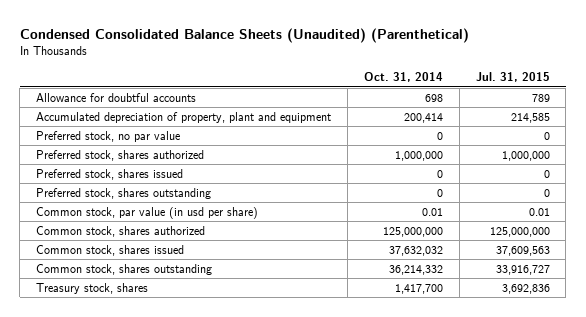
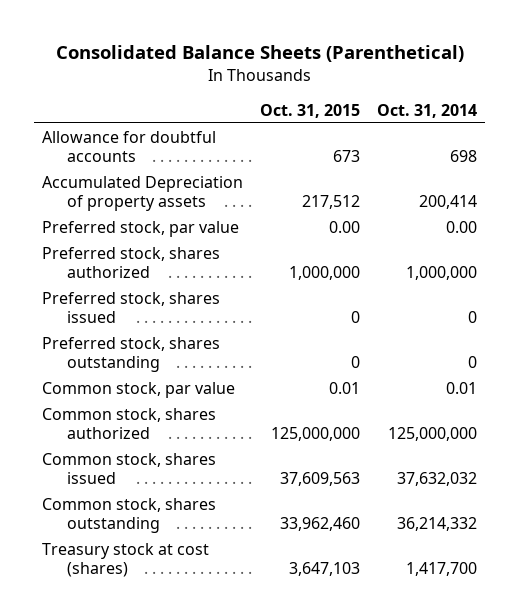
- Condensed Consolidated Balance Sheets (Unaudited) (Parenthetical)
+ Consolidated Balance Sheets (Parenthetical)
- | Oct. 31, 2014 | Jul. 31, 2015
+ | Oct. 31, 2015 | Oct. 31, 2014
- Accumulated depreciation of property, plant and equipment | 200,414 | 214,585
- Preferred stock, no par value | 0 | 0
+ Accumulated Depreciation of property assets | 217,512 | 200,414
+ Preferred stock, par value | 0.00 | 0.00
- Common stock, par value (in usd per share) | 0.01 | 0.01
+ Common stock, par value | 0.01 | 0.01
- Treasury stock, shares | 1,417,700 | 3,692,836
+ Treasury stock at cost (shares) | 3,647,103 | 1,417,700

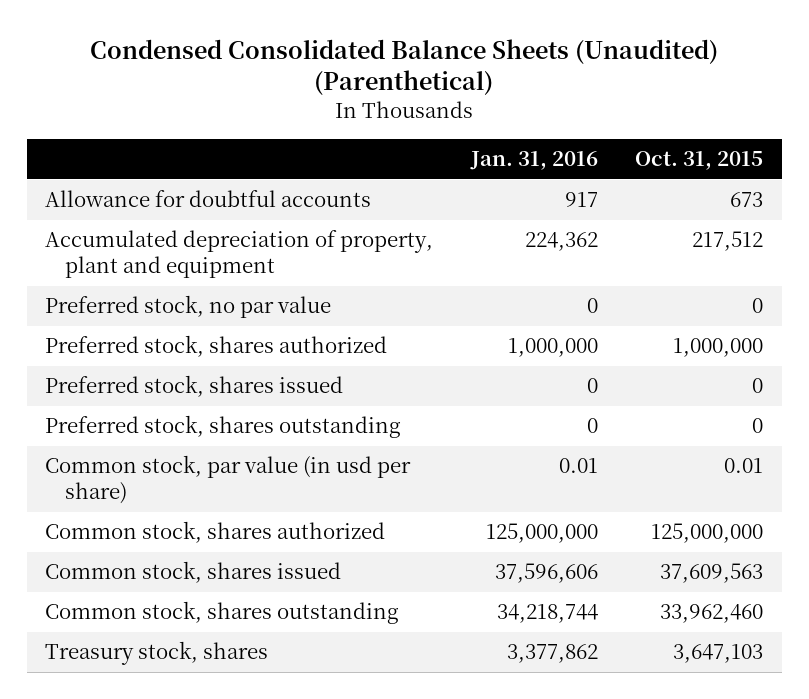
- Consolidated Balance Sheets (Parenthetical)
+ Condensed Consolidated Balance Sheets (Unaudited) (Parenthetical)
- | Oct. 31, 2015 | Oct. 31, 2014
+ | Jan. 31, 2016 | Oct. 31, 2015
- Accumulated Depreciation of property assets | 217,512 | 200,414
- Preferred stock, par value | 0.00 | 0.00
+ Accumulated depreciation of property, plant and equipment | 224,362 | 217,512
+ Preferred stock, no par value | 0 | 0
- Common stock, par value | 0.01 | 0.01
+ Common stock, par value (in usd per share) | 0.01 | 0.01
- Treasury stock at cost (shares) | 3,647,103 | 1,417,700
+ Treasury stock, shares | 3,377,862 | 3,647,103

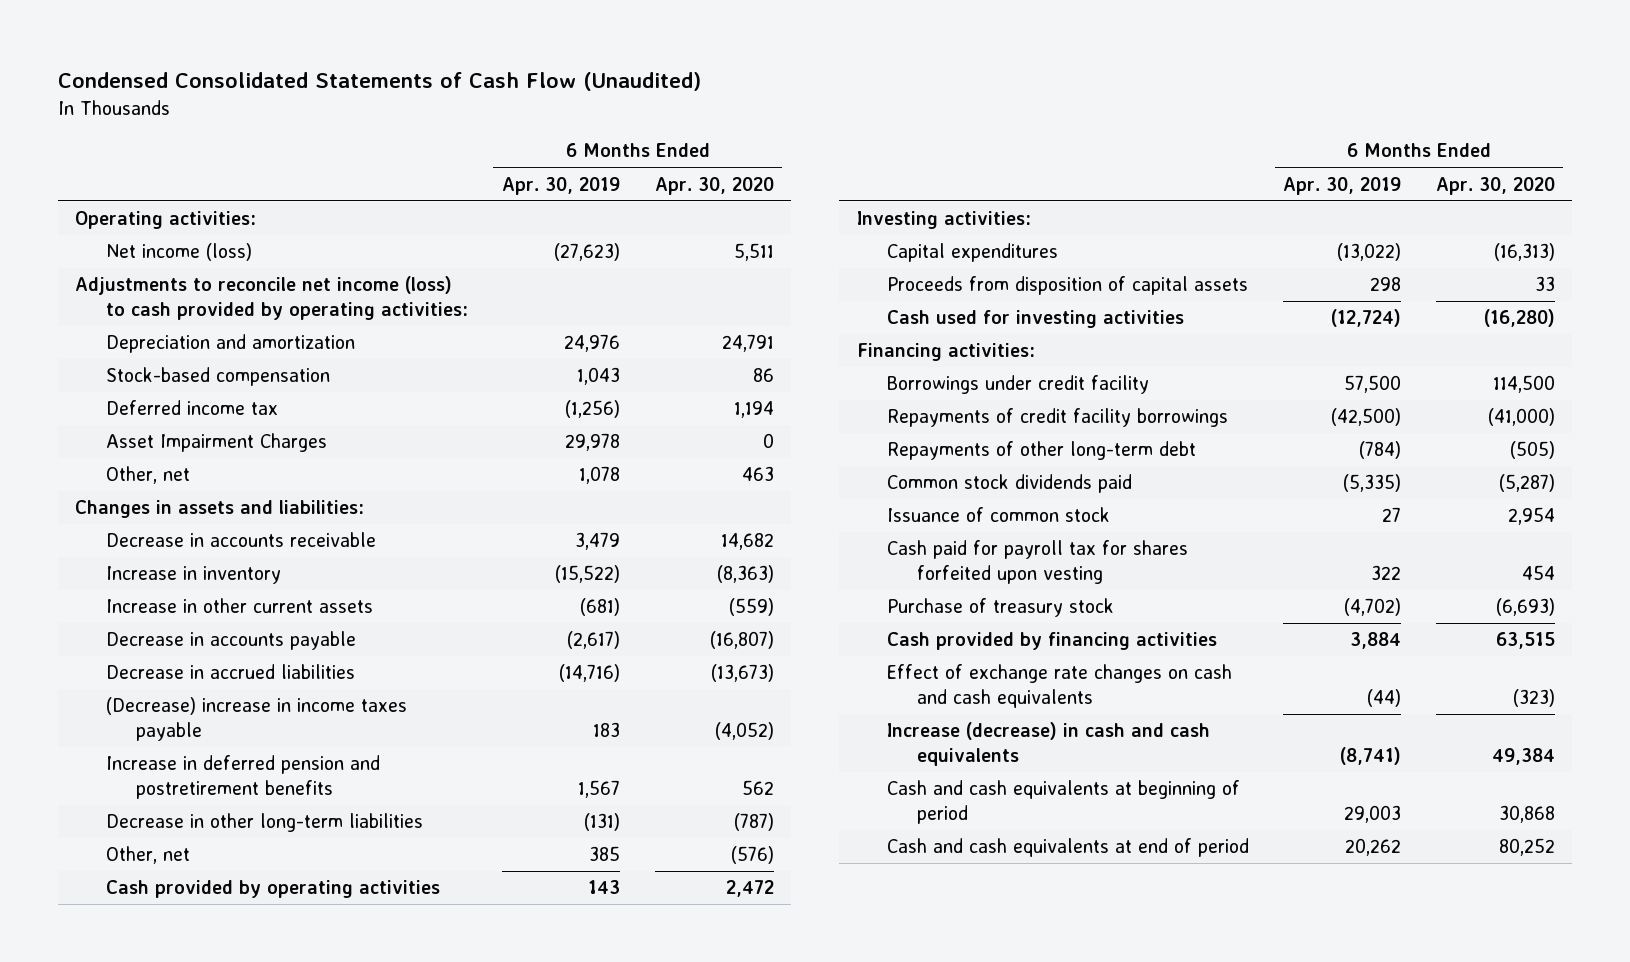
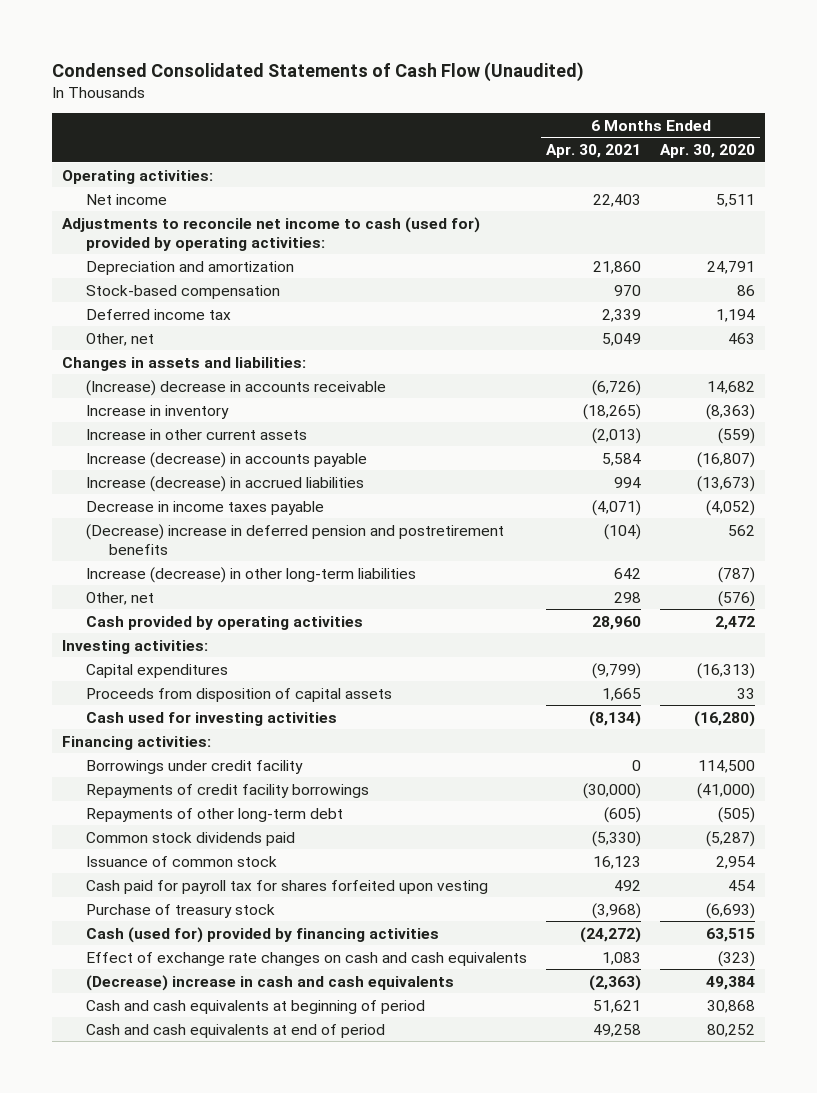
- | 6 Months Ended Apr. 30, 2019 | 6 Months Ended Apr. 30, 2020
+ | 6 Months Ended Apr. 30, 2021 | 6 Months Ended Apr. 30, 2020
- Net income (loss) | (27,623) | 5,511
- Adjustments to reconcile net income (loss) to cash provided by operating activities:
+ Net income | 22,403 | 5,511
+ Adjustments to reconcile net income to cash (used for) provided by operating activities:
- Asset Impairment Charges | 29,978 | 0
- Decrease in accounts receivable | 3,479 | 14,682
+ (Increase) decrease in accounts receivable | (6,726) | 14,682
- Decrease in accounts payable | (2,617) | (16,807)
- Decrease in accrued liabilities | (14,716) | (13,673)
- (Decrease) increase in income taxes payable | 183 | (4,052)
- Increase in deferred pension and postretirement benefits | 1,567 | 562
- Decrease in other long-term liabilities | (131) | (787)
+ Increase (decrease) in accounts payable | 5,584 | (16,807)
+ Increase (decrease) in accrued liabilities | 994 | (13,673)
+ Decrease in income taxes payable | (4,071) | (4,052)
+ (Decrease) increase in deferred pension and postretirement benefits | (104) | 562
+ Increase (decrease) in other long-term liabilities | 642 | (787)
- Cash provided by financing activities | 3,884 | 63,515
+ Cash (used for) provided by financing activities | (24,272) | 63,515
- Increase (decrease) in cash and cash equivalents | (8,741) | 49,384
+ (Decrease) increase in cash and cash equivalents | (2,363) | 49,384

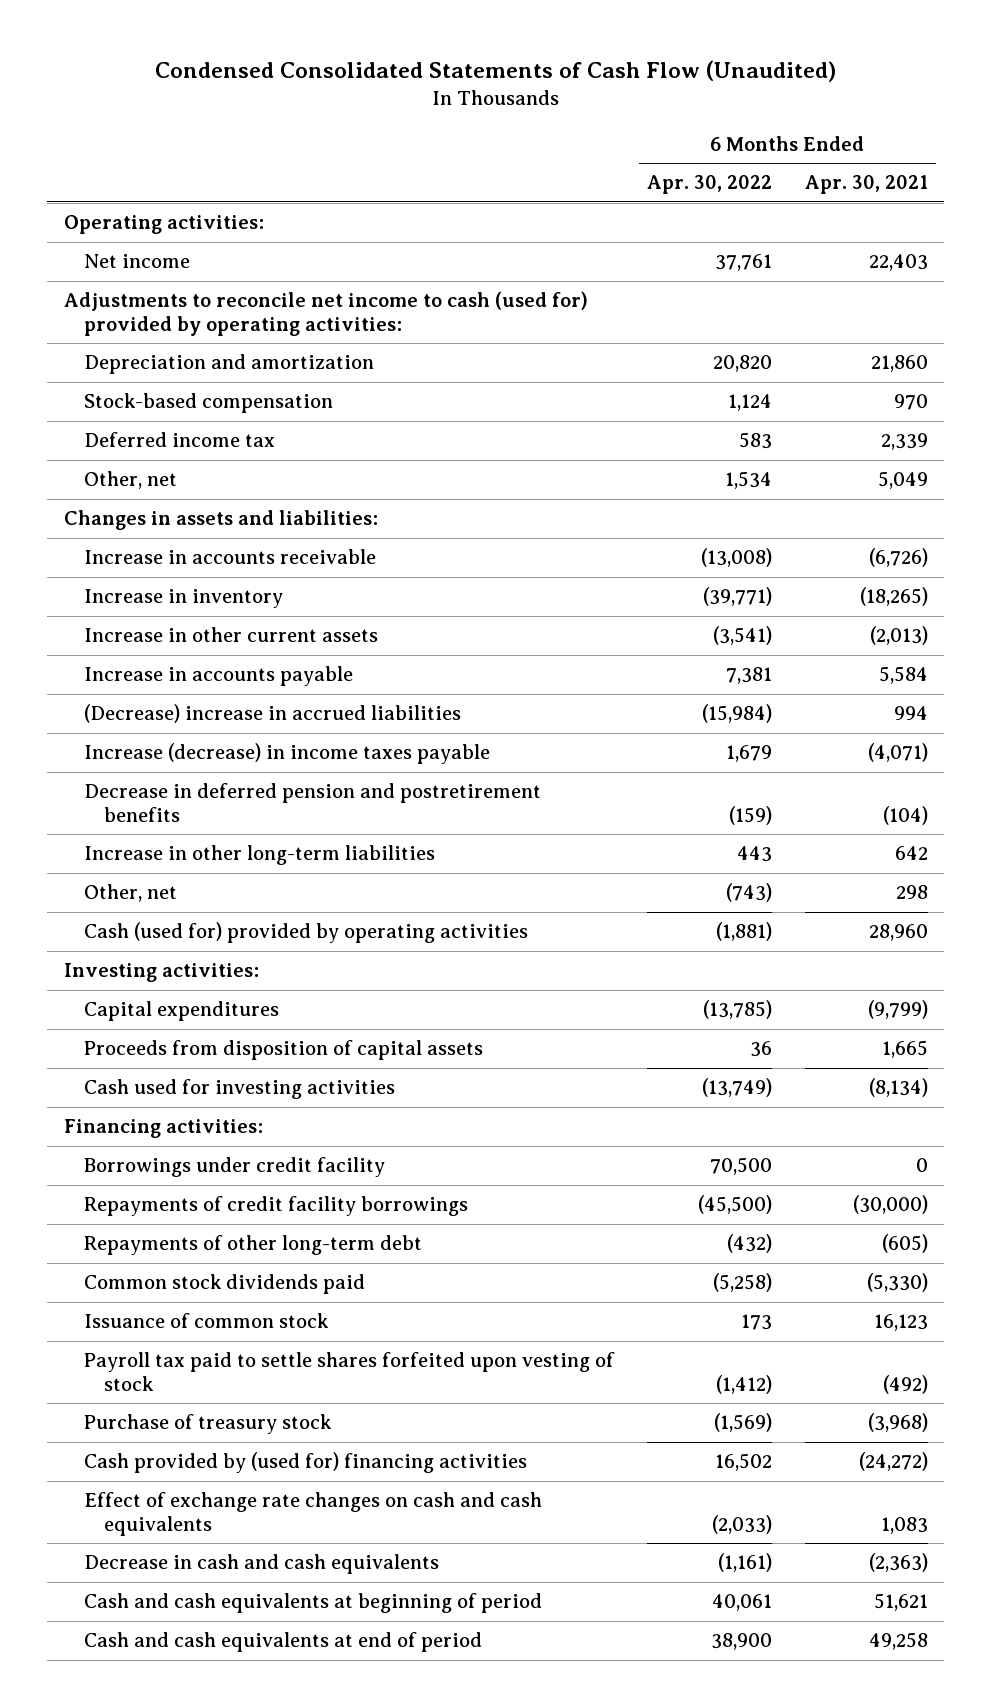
- | 6 Months Ended Apr. 30, 2021 | 6 Months Ended Apr. 30, 2020
+ | 6 Months Ended Apr. 30, 2022 | 6 Months Ended Apr. 30, 2021
- (Increase) decrease in accounts receivable | (6,726) | 14,682
+ Increase in accounts receivable | (13,008) | (6,726)
- Increase (decrease) in accounts payable | 5,584 | (16,807)
- Increase (decrease) in accrued liabilities | 994 | (13,673)
- Decrease in income taxes payable | (4,071) | (4,052)
- (Decrease) increase in deferred pension and postretirement benefits | (104) | 562
- Increase (decrease) in other long-term liabilities | 642 | (787)
+ Increase in accounts payable | 7,381 | 5,584
+ (Decrease) increase in accrued liabilities | (15,984) | 994
+ Increase (decrease) in income taxes payable | 1,679 | (4,071)
+ Decrease in deferred pension and postretirement benefits | (159) | (104)
+ Increase in other long-term liabilities | 443 | 642
- Cash provided by operating activities | 28,960 | 2,472
+ Cash (used for) provided by operating activities | (1,881) | 28,960
- Cash paid for payroll tax for shares forfeited upon vesting | 492 | 454
+ Payroll tax paid to settle shares forfeited upon vesting of stock | (1,412) | (492)
- Cash (used for) provided by financing activities | (24,272) | 63,515
+ Cash provided by (used for) financing activities | 16,502 | (24,272)
- (Decrease) increase in cash and cash equivalents | (2,363) | 49,384
+ Decrease in cash and cash equivalents | (1,161) | (2,363)

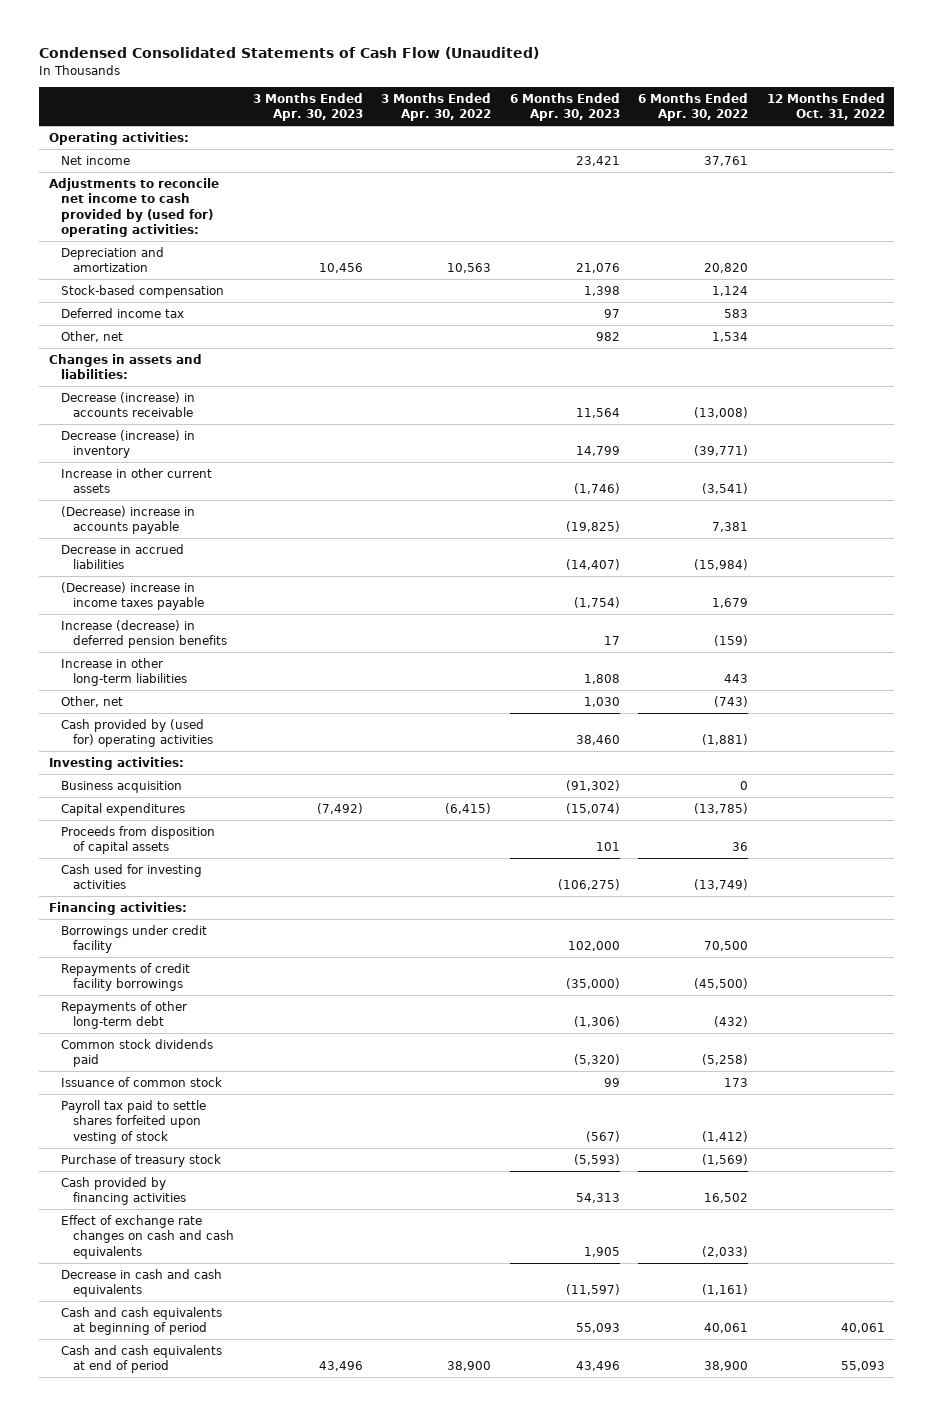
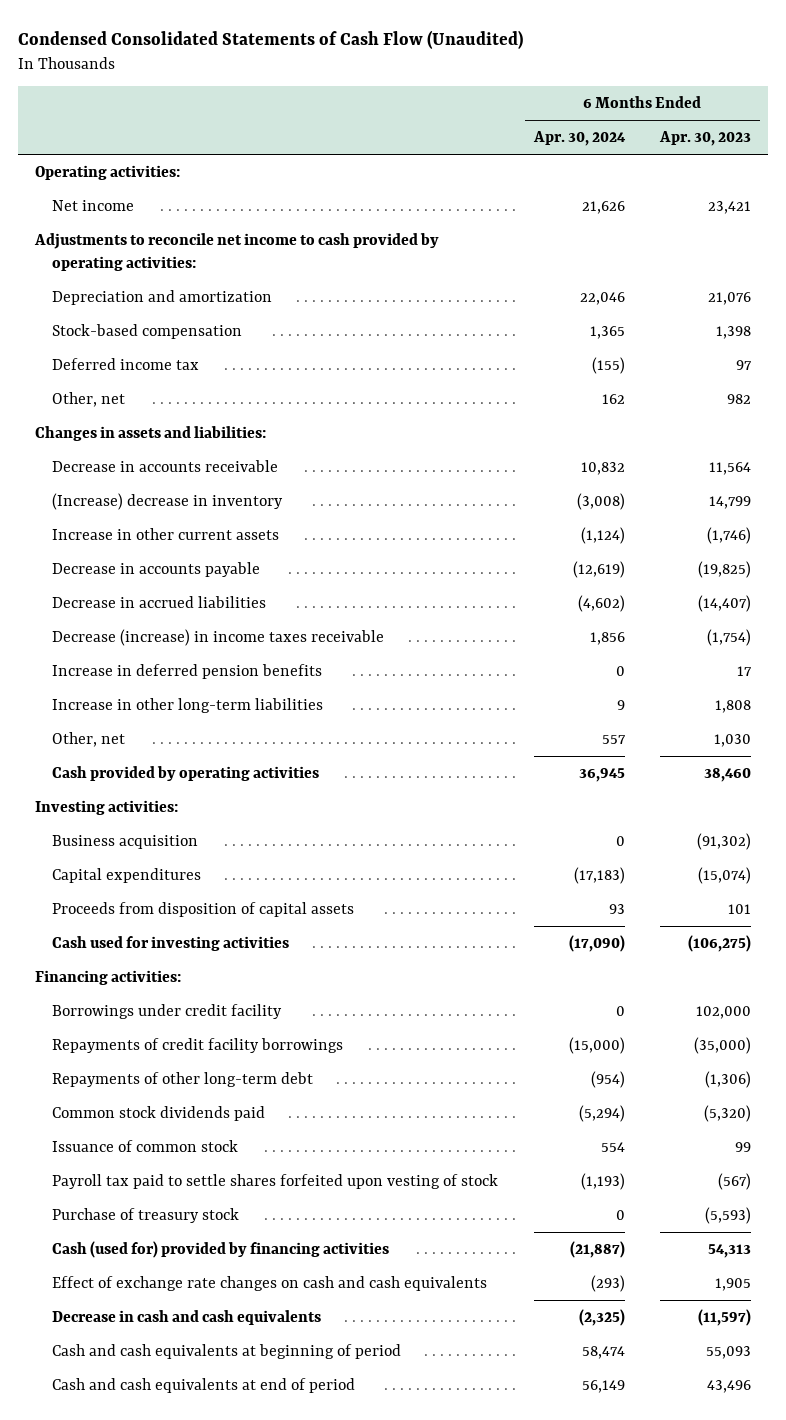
- | 3 Months Ended Apr. 30, 2023 | 3 Months Ended Apr. 30, 2022 | 6 Months Ended Apr. 30, 2023 | 6 Months Ended Apr. 30, 2022 | 12 Months Ended Oct. 31, 2022
+ | 6 Months Ended Apr. 30, 2024 | 6 Months Ended Apr. 30, 2023
- Adjustments to reconcile net income to cash provided by (used for) operating activities:
+ Adjustments to reconcile net income to cash provided by operating activities:
- Decrease (increase) in accounts receivable | | | 11,564 | (13,008) |
- Decrease (increase) in inventory | | | 14,799 | (39,771) |
+ Decrease in accounts receivable | 10,832 | 11,564
+ (Increase) decrease in inventory | (3,008) | 14,799
- (Decrease) increase in accounts payable | | | (19,825) | 7,381 |
+ Decrease in accounts payable | (12,619) | (19,825)
- (Decrease) increase in income taxes payable | | | (1,754) | 1,679 |
- Increase (decrease) in deferred pension benefits | | | 17 | (159) |
+ Decrease (increase) in income taxes receivable | 1,856 | (1,754)
+ Increase in deferred pension benefits | 0 | 17
- Cash provided by (used for) operating activities | | | 38,460 | (1,881) |
+ Cash provided by operating activities | 36,945 | 38,460
- Cash provided by financing activities | | | 54,313 | 16,502 |
+ Cash (used for) provided by financing activities | (21,887) | 54,313

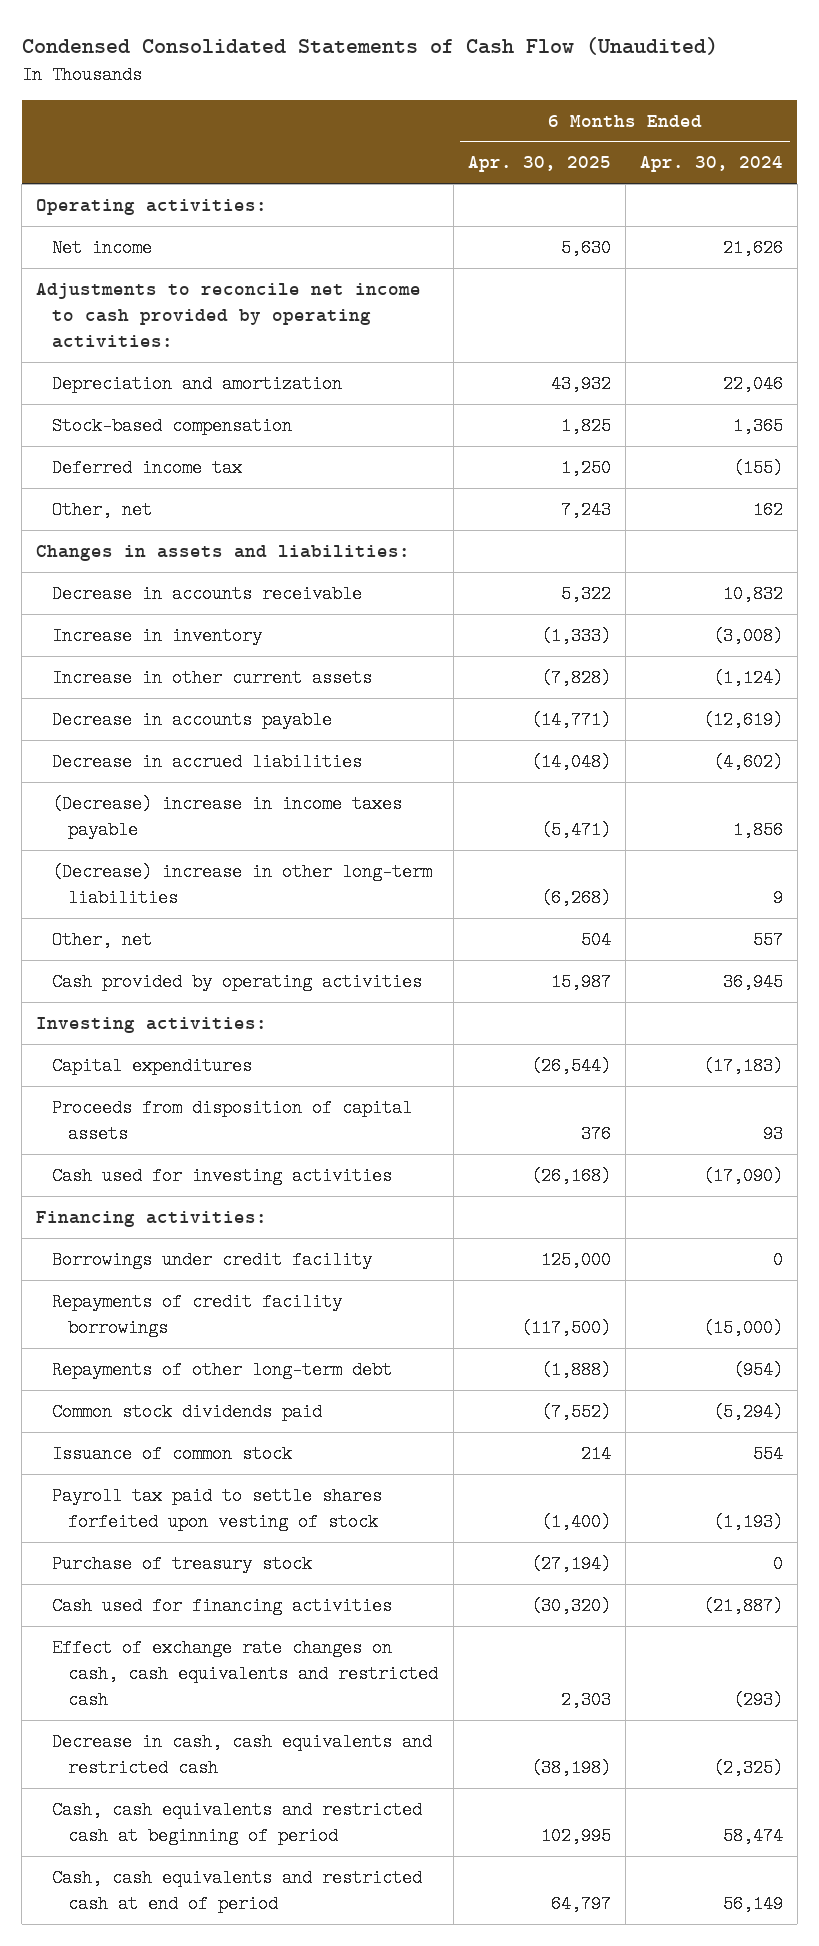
- | 6 Months Ended Apr. 30, 2024 | 6 Months Ended Apr. 30, 2023
+ | 6 Months Ended Apr. 30, 2025 | 6 Months Ended Apr. 30, 2024
- (Increase) decrease in inventory | (3,008) | 14,799
+ Increase in inventory | (1,333) | (3,008)
- Decrease (increase) in income taxes receivable | 1,856 | (1,754)
- Increase in deferred pension benefits | 0 | 17
- Increase in other long-term liabilities | 9 | 1,808
+ (Decrease) increase in income taxes payable | (5,471) | 1,856
+ (Decrease) increase in other long-term liabilities | (6,268) | 9
- Business acquisition | 0 | (91,302)
- Cash (used for) provided by financing activities | (21,887) | 54,313
- Effect of exchange rate changes on cash and cash equivalents | (293) | 1,905
- Decrease in cash and cash equivalents | (2,325) | (11,597)
- Cash and cash equivalents at beginning of period | 58,474 | 55,093
- Cash and cash equivalents at end of period | 56,149 | 43,496
+ Cash used for financing activities | (30,320) | (21,887)
+ Effect of exchange rate changes on cash, cash equivalents and restricted cash | 2,303 | (293)
+ Decrease in cash, cash equivalents and restricted cash | (38,198) | (2,325)
+ Cash, cash equivalents and restricted cash at beginning of period | 102,995 | 58,474
+ Cash, cash equivalents and restricted cash at end of period | 64,797 | 56,149

